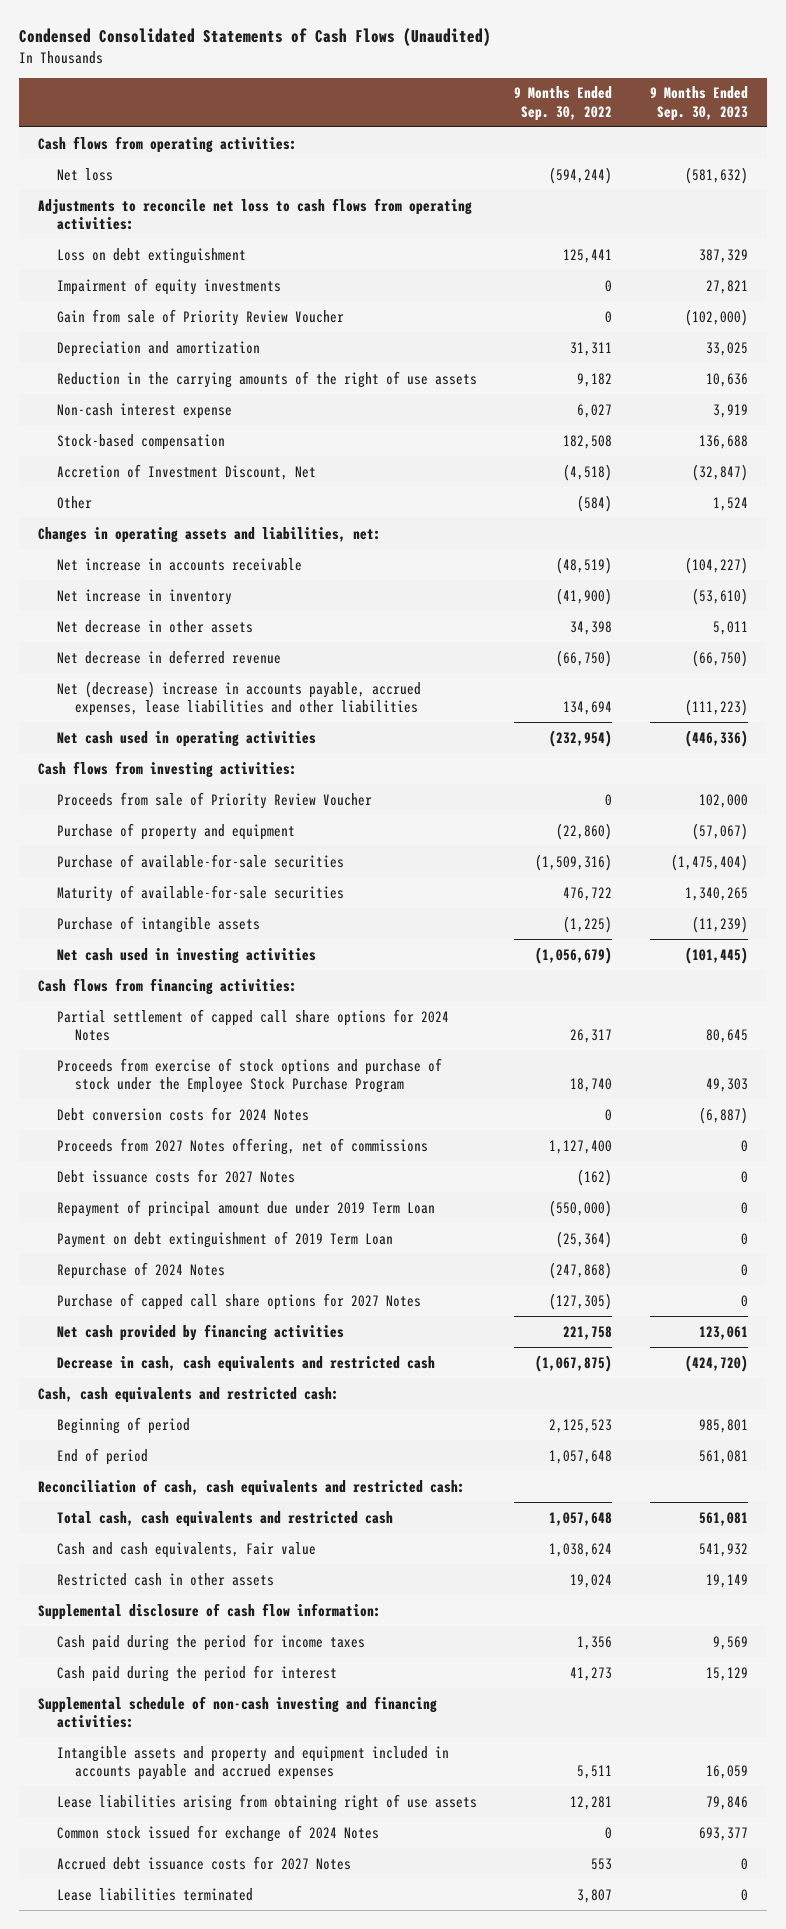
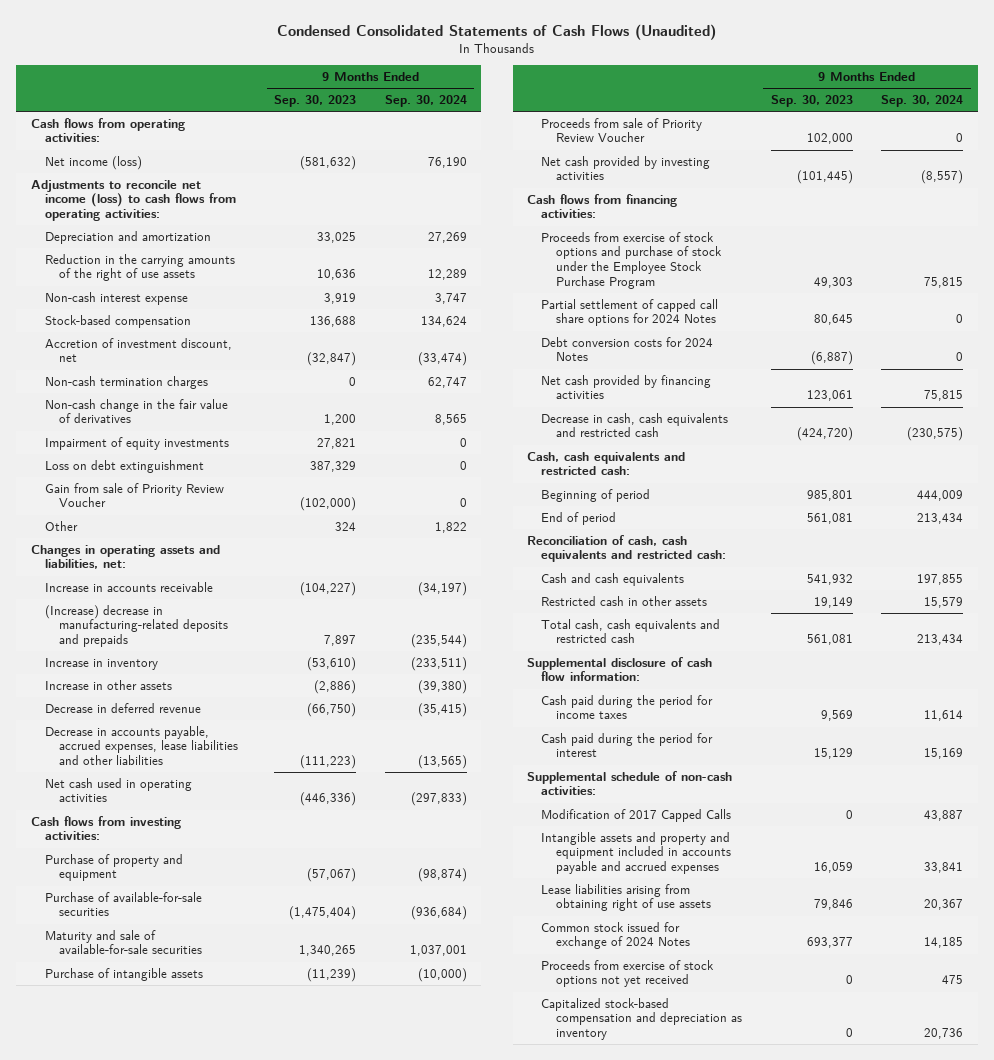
- | 9 Months Ended Sep. 30, 2022 | 9 Months Ended Sep. 30, 2023
+ | 9 Months Ended Sep. 30, 2023 | 9 Months Ended Sep. 30, 2024
- Net loss | (594,244) | (581,632)
- Adjustments to reconcile net loss to cash flows from operating activities:
+ Net income (loss) | (581,632) | 76,190
+ Adjustments to reconcile net income (loss) to cash flows from operating activities:
- Accretion of Investment Discount, Net | (4,518) | (32,847)
- Other | (584) | 1,524
+ Accretion of investment discount, net | (32,847) | (33,474)
+ Non-cash termination charges | 0 | 62,747
+ Non-cash change in the fair value of derivatives | 1,200 | 8,565
moved down: Impairment of equity investments | 27,821 | 0
moved down: Loss on debt extinguishment | 387,329 | 0
moved down: Gain from sale of Priority Review Voucher | (102,000) | 0
+ Other | 324 | 1,822
- Net increase in accounts receivable | (48,519) | (104,227)
- Net increase in inventory | (41,900) | (53,610)
- Net decrease in other assets | 34,398 | 5,011
- Net decrease in deferred revenue | (66,750) | (66,750)
- Net (decrease) increase in accounts payable, accrued expenses, lease liabilities and other liabilities | 134,694 | (111,223)
+ Increase in accounts receivable | (104,227) | (34,197)
+ (Increase) decrease in manufacturing-related deposits and prepaids | 7,897 | (235,544)
+ Increase in inventory | (53,610) | (233,511)
+ Increase in other assets | (2,886) | (39,380)
+ Decrease in deferred revenue | (66,750) | (35,415)
+ Decrease in accounts payable, accrued expenses, lease liabilities and other liabilities | (111,223) | (13,565)
- Maturity of available-for-sale securities | 476,722 | 1,340,265
+ Maturity and sale of available-for-sale securities | 1,340,265 | 1,037,001
- Net cash used in investing activities | (1,056,679) | (101,445)
moved down: Proceeds from sale of Priority Review Voucher | 102,000 | 0
+ Net cash provided by investing activities | (101,445) | (8,557)
moved down: Partial settlement of capped call share options for 2024 Notes | 80,645 | 0
- Proceeds from 2027 Notes offering, net of commissions | 1,127,400 | 0
- Debt issuance costs for 2027 Notes | (162) | 0
- Repayment of principal amount due under 2019 Term Loan | (550,000) | 0
- Payment on debt extinguishment of 2019 Term Loan | (25,364) | 0
- Repurchase of 2024 Notes | (247,868) | 0
- Purchase of capped call share options for 2027 Notes | (127,305) | 0
- Cash and cash equivalents, Fair value | 1,038,624 | 541,932
+ Cash and cash equivalents | 541,932 | 197,855
moved down: Total cash, cash equivalents and restricted cash | 561,081 | 213,434
- Supplemental schedule of non-cash investing and financing activities:
+ Supplemental schedule of non-cash activities:
+ Modification of 2017 Capped Calls | 0 | 43,887
- Accrued debt issuance costs for 2027 Notes | 553 | 0
- Lease liabilities terminated | 3,807 | 0
+ Proceeds from exercise of stock options not yet received | 0 | 475
+ Capitalized stock-based compensation and depreciation as inventory | 0 | 20,736

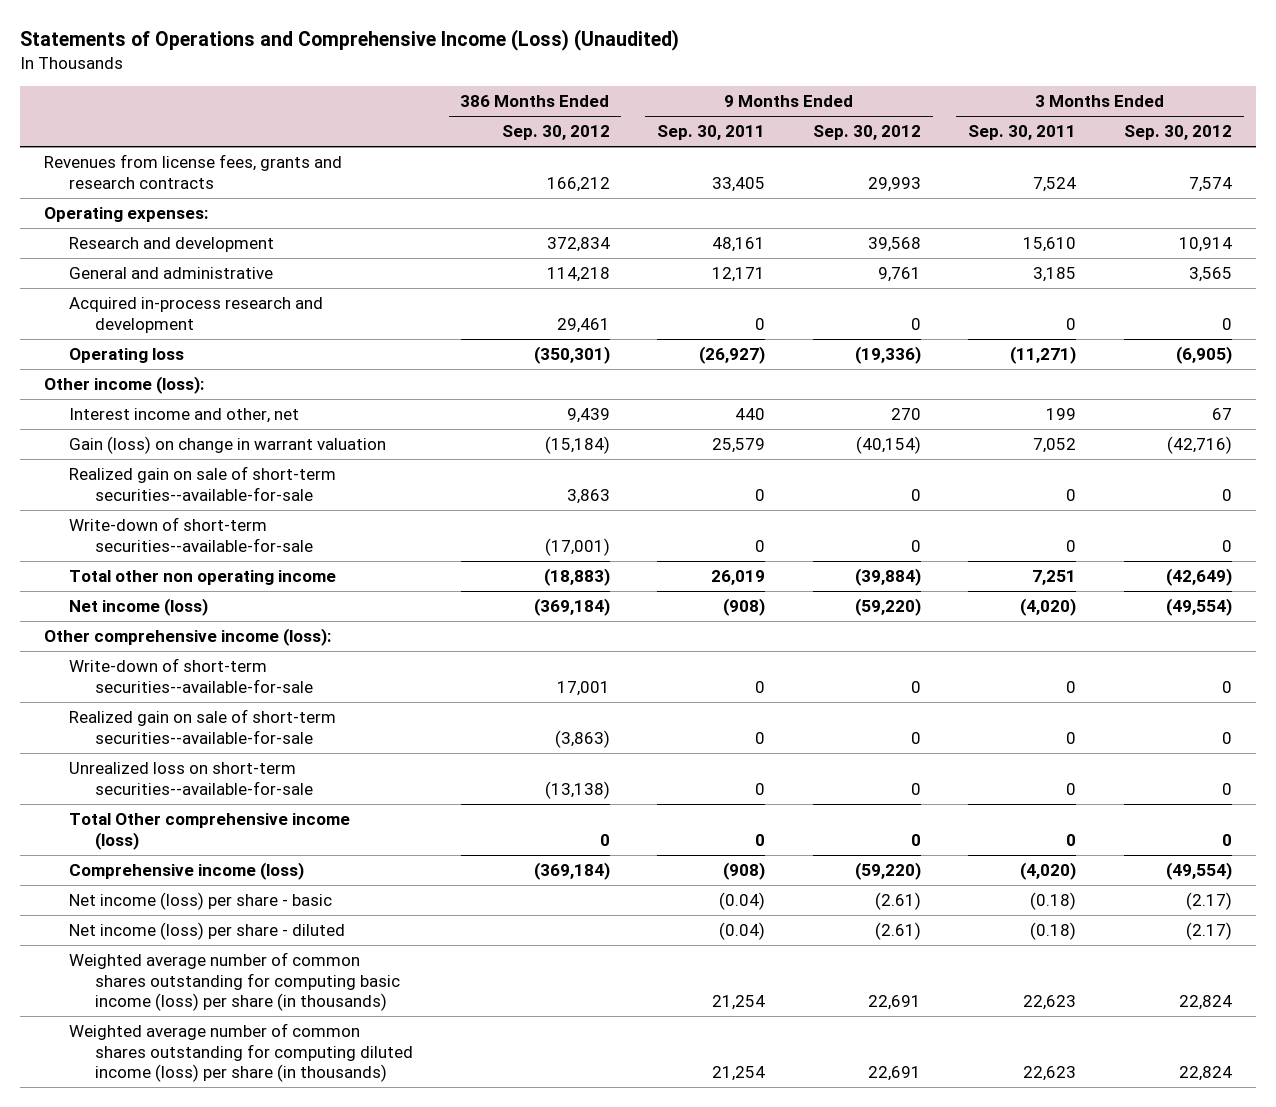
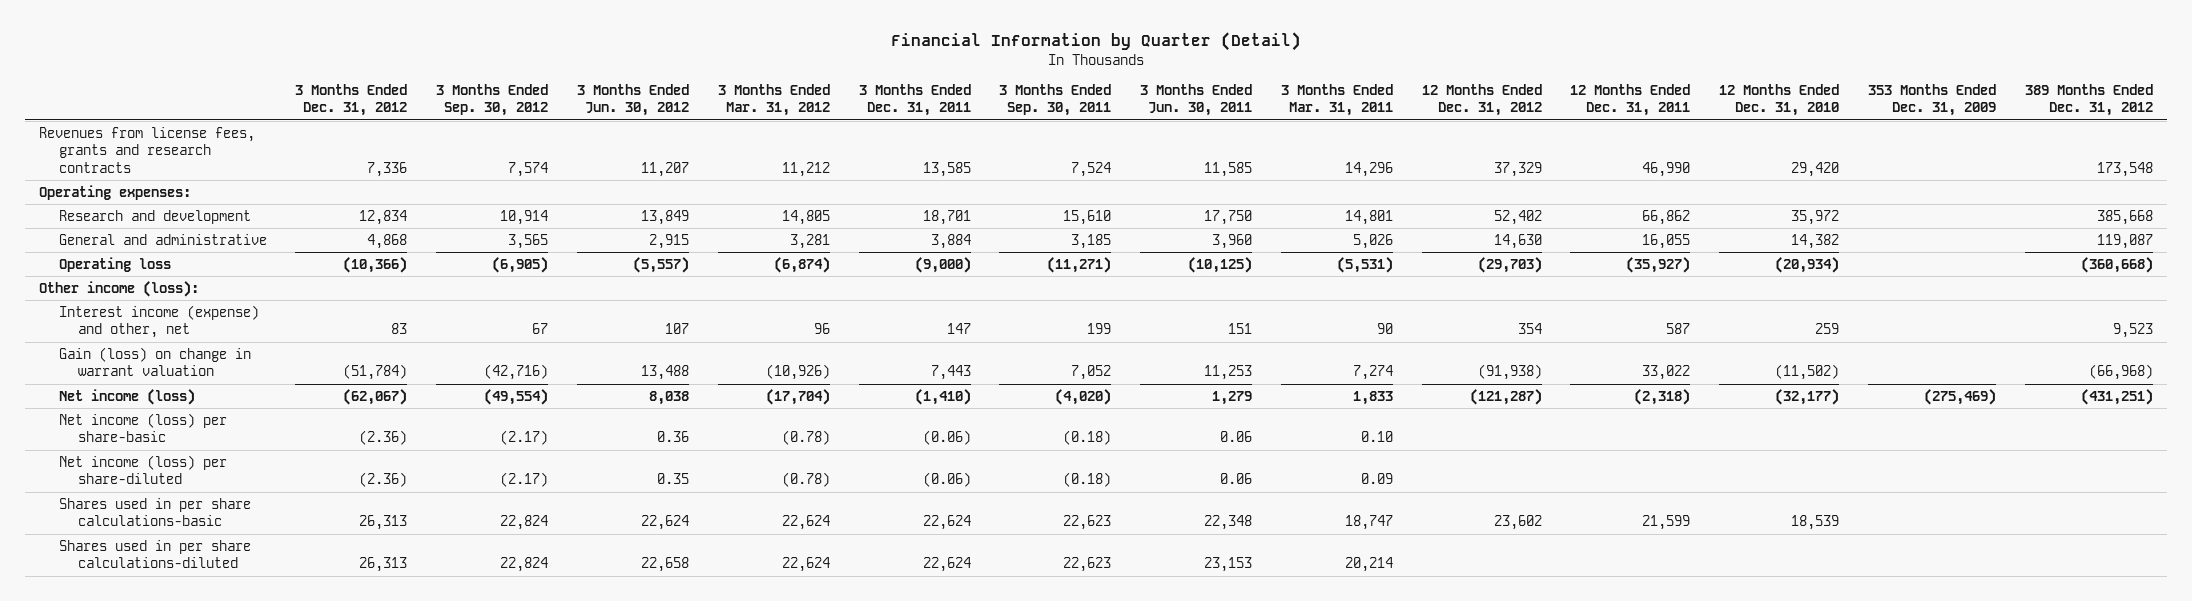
- Statements of Operations and Comprehensive Income (Loss) (Unaudited)
+ Financial Information by Quarter (Detail)
- | 386 Months Ended Sep. 30, 2012 | 9 Months Ended Sep. 30, 2011 | 9 Months Ended Sep. 30, 2012 | 3 Months Ended Sep. 30, 2011 | 3 Months Ended Sep. 30, 2012
+ | 3 Months Ended Dec. 31, 2012 | 3 Months Ended Sep. 30, 2012 | 3 Months Ended Jun. 30, 2012 | 3 Months Ended Mar. 31, 2012 | 3 Months Ended Dec. 31, 2011 | 3 Months Ended Sep. 30, 2011 | 3 Months Ended Jun. 30, 2011 | 3 Months Ended Mar. 31, 2011 | 12 Months Ended Dec. 31, 2012 | 12 Months Ended Dec. 31, 2011 | 12 Months Ended Dec. 31, 2010 | 353 Months Ended Dec. 31, 2009 | 389 Months Ended Dec. 31, 2012
- Acquired in-process research and development | 29,461 | 0 | 0 | 0 | 0
- Interest income and other, net | 9,439 | 440 | 270 | 199 | 67
+ Interest income (expense) and other, net | 83 | 67 | 107 | 96 | 147 | 199 | 151 | 90 | 354 | 587 | 259 | | 9,523
- Realized gain on sale of short-term securities--available-for-sale | 3,863 | 0 | 0 | 0 | 0
- Write-down of short-term securities--available-for-sale | (17,001) | 0 | 0 | 0 | 0
- Total other non operating income | (18,883) | 26,019 | (39,884) | 7,251 | (42,649)
- Other comprehensive income (loss):
- Write-down of short-term securities--available-for-sale | 17,001 | 0 | 0 | 0 | 0
- Realized gain on sale of short-term securities--available-for-sale | (3,863) | 0 | 0 | 0 | 0
- Unrealized loss on short-term securities--available-for-sale | (13,138) | 0 | 0 | 0 | 0
- Total Other comprehensive income (loss) | 0 | 0 | 0 | 0 | 0
- Comprehensive income (loss) | (369,184) | (908) | (59,220) | (4,020) | (49,554)
- Net income (loss) per share - basic | | (0.04) | (2.61) | (0.18) | (2.17)
- Net income (loss) per share - diluted | | (0.04) | (2.61) | (0.18) | (2.17)
- Weighted average number of common shares outstanding for computing basic income (loss) per share (in thousands) | | 21,254 | 22,691 | 22,623 | 22,824
- Weighted average number of common shares outstanding for computing diluted income (loss) per share (in thousands) | | 21,254 | 22,691 | 22,623 | 22,824
+ Net income (loss) per share-basic | (2.36) | (2.17) | 0.36 | (0.78) | (0.06) | (0.18) | 0.06 | 0.10 | | | | |
+ Net income (loss) per share-diluted | (2.36) | (2.17) | 0.35 | (0.78) | (0.06) | (0.18) | 0.06 | 0.09 | | | | |
+ Shares used in per share calculations-basic | 26,313 | 22,824 | 22,624 | 22,624 | 22,624 | 22,623 | 22,348 | 18,747 | 23,602 | 21,599 | 18,539 | |
+ Shares used in per share calculations-diluted | 26,313 | 22,824 | 22,658 | 22,624 | 22,624 | 22,623 | 23,153 | 20,214 | | | | |

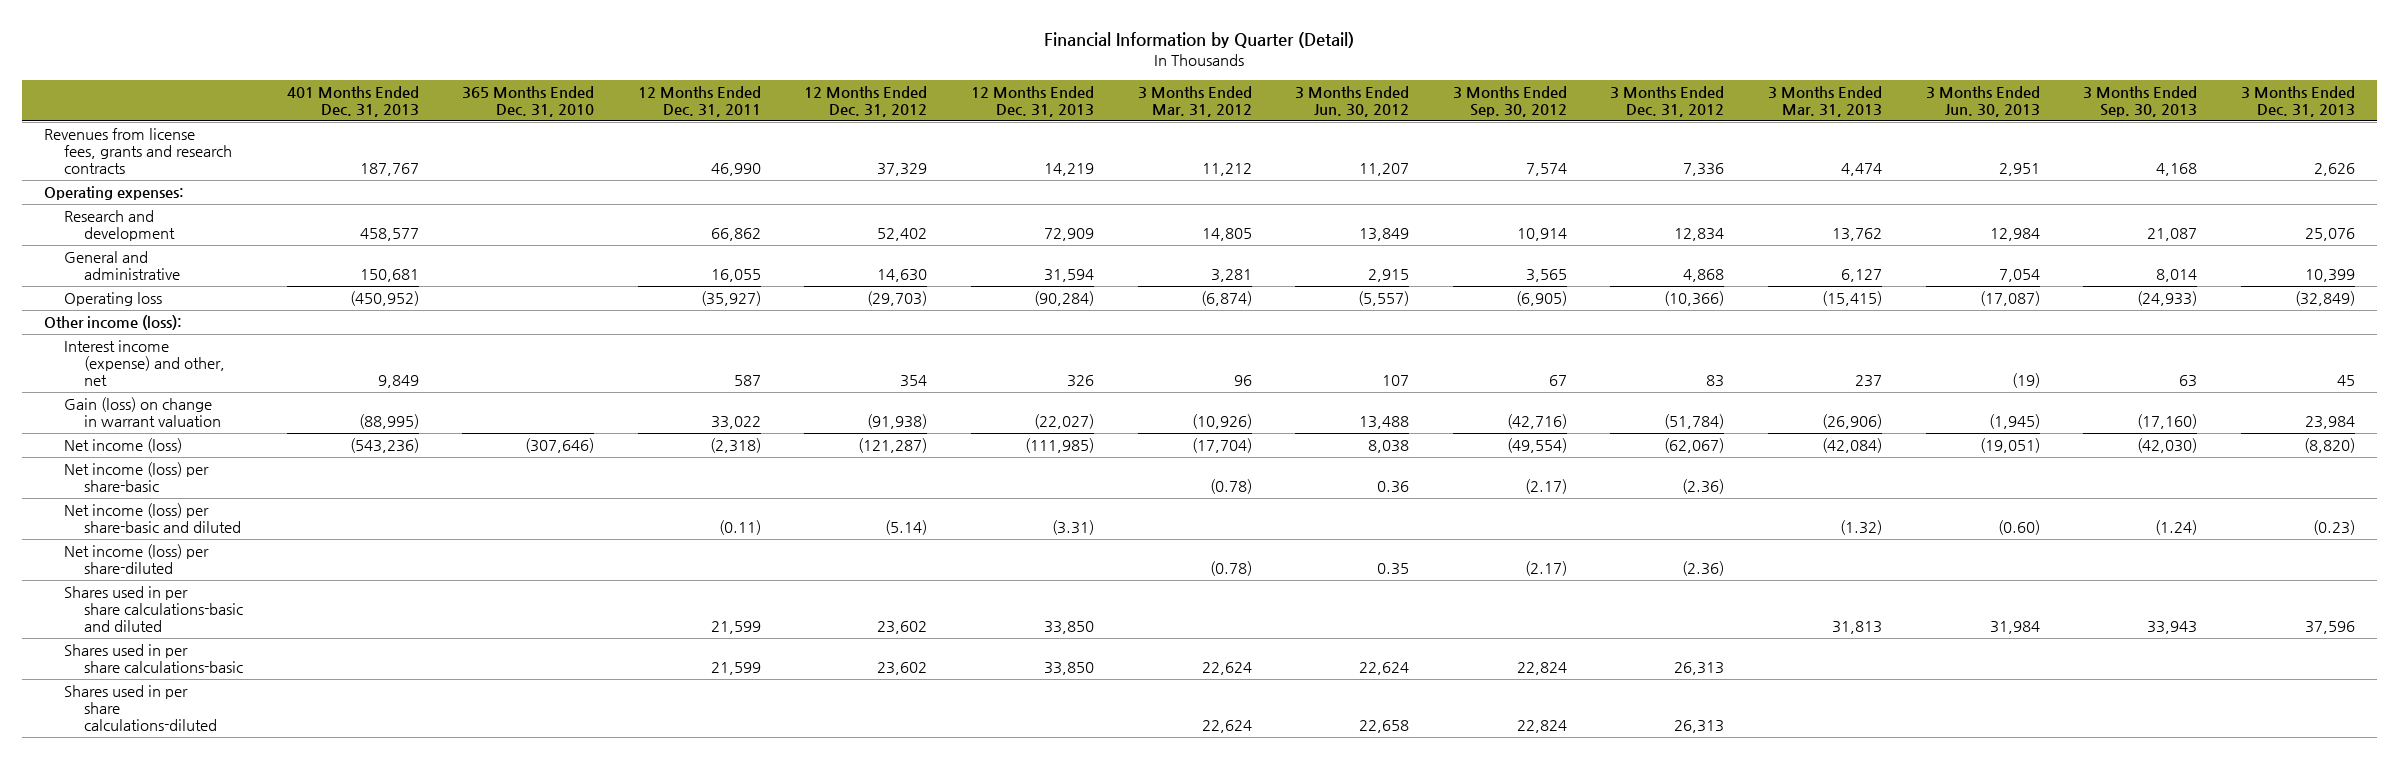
- | 3 Months Ended Dec. 31, 2012 | 3 Months Ended Sep. 30, 2012 | 3 Months Ended Jun. 30, 2012 | 3 Months Ended Mar. 31, 2012 | 3 Months Ended Dec. 31, 2011 | 3 Months Ended Sep. 30, 2011 | 3 Months Ended Jun. 30, 2011 | 3 Months Ended Mar. 31, 2011 | 12 Months Ended Dec. 31, 2012 | 12 Months Ended Dec. 31, 2011 | 12 Months Ended Dec. 31, 2010 | 353 Months Ended Dec. 31, 2009 | 389 Months Ended Dec. 31, 2012
+ | 401 Months Ended Dec. 31, 2013 | 365 Months Ended Dec. 31, 2010 | 12 Months Ended Dec. 31, 2011 | 12 Months Ended Dec. 31, 2012 | 12 Months Ended Dec. 31, 2013 | 3 Months Ended Mar. 31, 2012 | 3 Months Ended Jun. 30, 2012 | 3 Months Ended Sep. 30, 2012 | 3 Months Ended Dec. 31, 2012 | 3 Months Ended Mar. 31, 2013 | 3 Months Ended Jun. 30, 2013 | 3 Months Ended Sep. 30, 2013 | 3 Months Ended Dec. 31, 2013
+ Net income (loss) per share-basic and diluted | | | (0.11) | (5.14) | (3.31) | | | | | (1.32) | (0.60) | (1.24) | (0.23)
+ Shares used in per share calculations-basic and diluted | | | 21,599 | 23,602 | 33,850 | | | | | 31,813 | 31,984 | 33,943 | 37,596

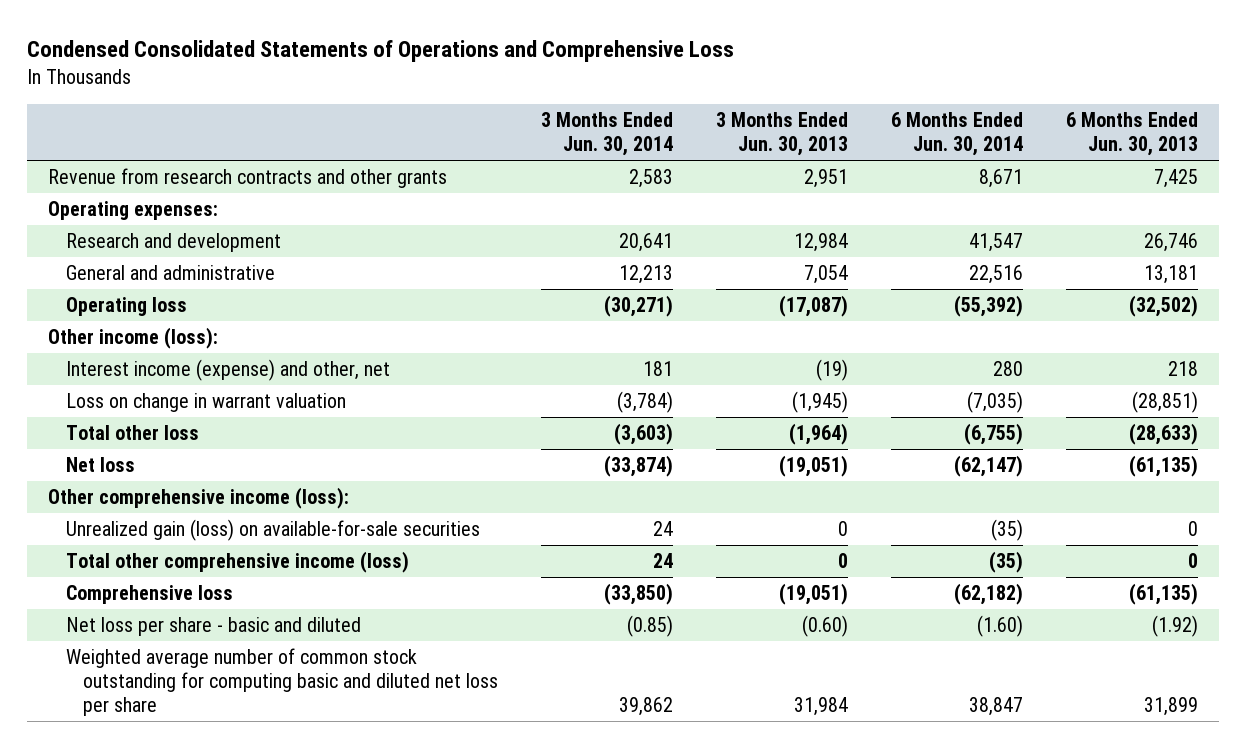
- Financial Information by Quarter (Detail)
+ Condensed Consolidated Statements of Operations and Comprehensive Loss
- | 401 Months Ended Dec. 31, 2013 | 365 Months Ended Dec. 31, 2010 | 12 Months Ended Dec. 31, 2011 | 12 Months Ended Dec. 31, 2012 | 12 Months Ended Dec. 31, 2013 | 3 Months Ended Mar. 31, 2012 | 3 Months Ended Jun. 30, 2012 | 3 Months Ended Sep. 30, 2012 | 3 Months Ended Dec. 31, 2012 | 3 Months Ended Mar. 31, 2013 | 3 Months Ended Jun. 30, 2013 | 3 Months Ended Sep. 30, 2013 | 3 Months Ended Dec. 31, 2013
+ | 3 Months Ended Jun. 30, 2014 | 3 Months Ended Jun. 30, 2013 | 6 Months Ended Jun. 30, 2014 | 6 Months Ended Jun. 30, 2013
- Revenues from license fees, grants and research contracts | 187,767 | | 46,990 | 37,329 | 14,219 | 11,212 | 11,207 | 7,574 | 7,336 | 4,474 | 2,951 | 4,168 | 2,626
+ Revenue from research contracts and other grants | 2,583 | 2,951 | 8,671 | 7,425
- Gain (loss) on change in warrant valuation | (88,995) | | 33,022 | (91,938) | (22,027) | (10,926) | 13,488 | (42,716) | (51,784) | (26,906) | (1,945) | (17,160) | 23,984
- Net income (loss) | (543,236) | (307,646) | (2,318) | (121,287) | (111,985) | (17,704) | 8,038 | (49,554) | (62,067) | (42,084) | (19,051) | (42,030) | (8,820)
- Net income (loss) per share-basic | | | | | | (0.78) | 0.36 | (2.17) | (2.36) | | | |
- Net income (loss) per share-basic and diluted | | | (0.11) | (5.14) | (3.31) | | | | | (1.32) | (0.60) | (1.24) | (0.23)
- Net income (loss) per share-diluted | | | | | | (0.78) | 0.35 | (2.17) | (2.36) | | | |
- Shares used in per share calculations-basic and diluted | | | 21,599 | 23,602 | 33,850 | | | | | 31,813 | 31,984 | 33,943 | 37,596
- Shares used in per share calculations-basic | | | 21,599 | 23,602 | 33,850 | 22,624 | 22,624 | 22,824 | 26,313 | | | |
- Shares used in per share calculations-diluted | | | | | | 22,624 | 22,658 | 22,824 | 26,313 | | | |
+ Loss on change in warrant valuation | (3,784) | (1,945) | (7,035) | (28,851)
+ Total other loss | (3,603) | (1,964) | (6,755) | (28,633)
+ Net loss | (33,874) | (19,051) | (62,147) | (61,135)
+ Other comprehensive income (loss):
+ Unrealized gain (loss) on available-for-sale securities | 24 | 0 | (35) | 0
+ Total other comprehensive income (loss) | 24 | 0 | (35) | 0
+ Comprehensive loss | (33,850) | (19,051) | (62,182) | (61,135)
+ Net loss per share - basic and diluted | (0.85) | (0.60) | (1.60) | (1.92)
+ Weighted average number of common stock outstanding for computing basic and diluted net loss per share | 39,862 | 31,984 | 38,847 | 31,899

